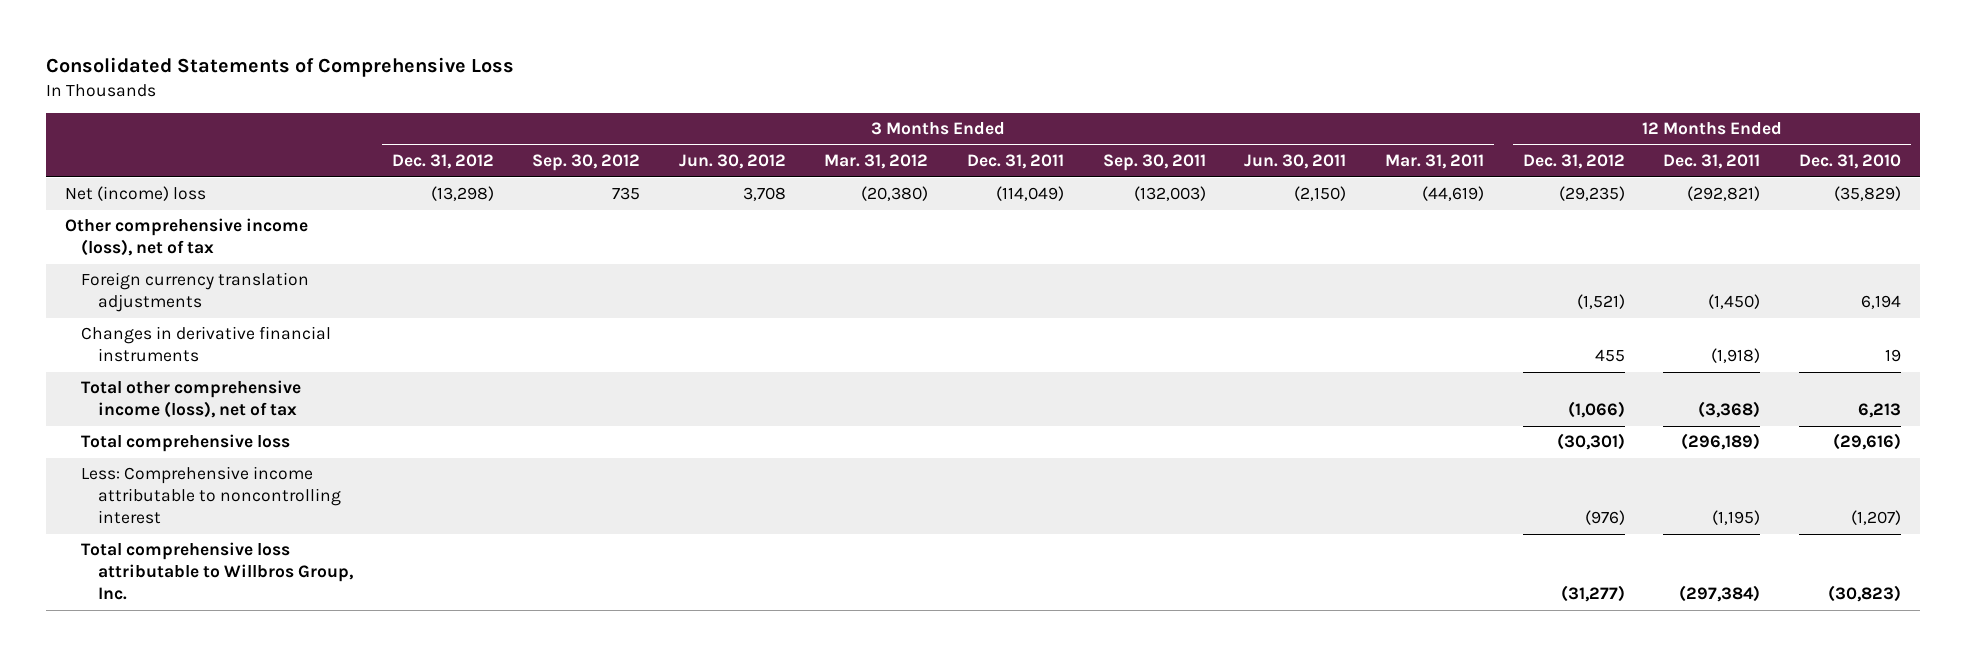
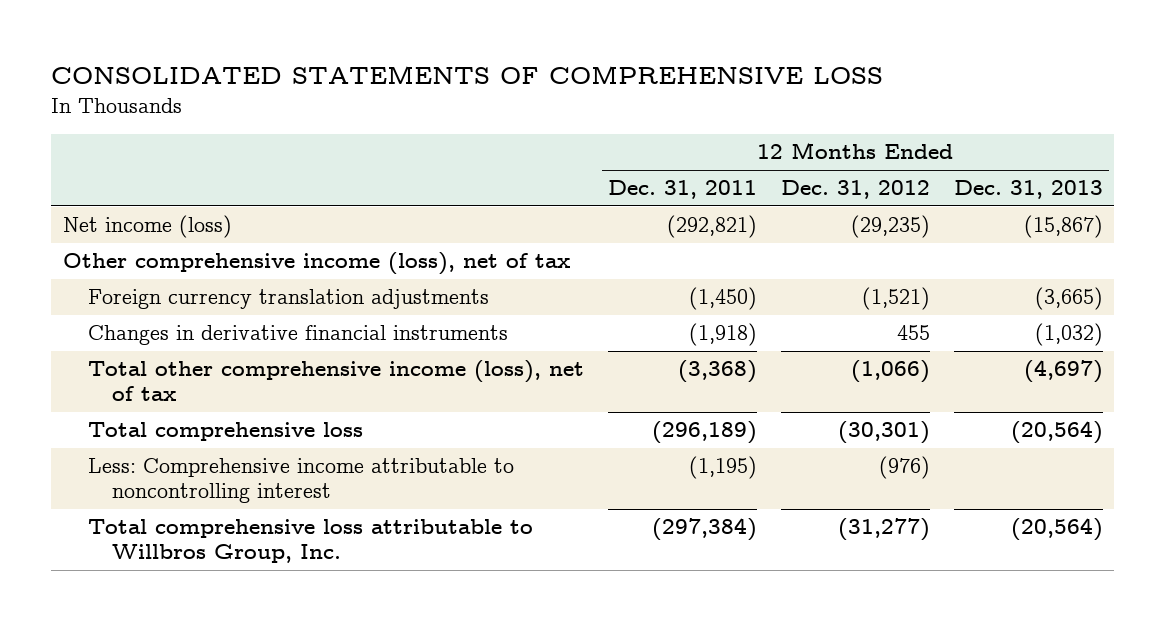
- Consolidated Statements of Comprehensive Loss
+ CONSOLIDATED STATEMENTS OF COMPREHENSIVE LOSS
- | 3 Months Ended Dec. 31, 2012 | 3 Months Ended Sep. 30, 2012 | 3 Months Ended Jun. 30, 2012 | 3 Months Ended Mar. 31, 2012 | 3 Months Ended Dec. 31, 2011 | 3 Months Ended Sep. 30, 2011 | 3 Months Ended Jun. 30, 2011 | 3 Months Ended Mar. 31, 2011 | 12 Months Ended Dec. 31, 2012 | 12 Months Ended Dec. 31, 2011 | 12 Months Ended Dec. 31, 2010
+ | 12 Months Ended Dec. 31, 2011 | 12 Months Ended Dec. 31, 2012 | 12 Months Ended Dec. 31, 2013
- Net (income) loss | (13,298) | 735 | 3,708 | (20,380) | (114,049) | (132,003) | (2,150) | (44,619) | (29,235) | (292,821) | (35,829)
+ Net income (loss) | (292,821) | (29,235) | (15,867)

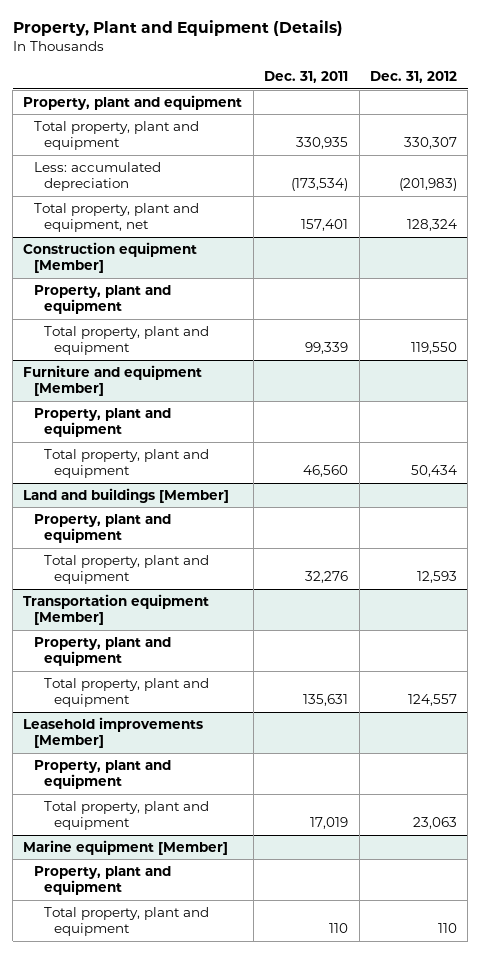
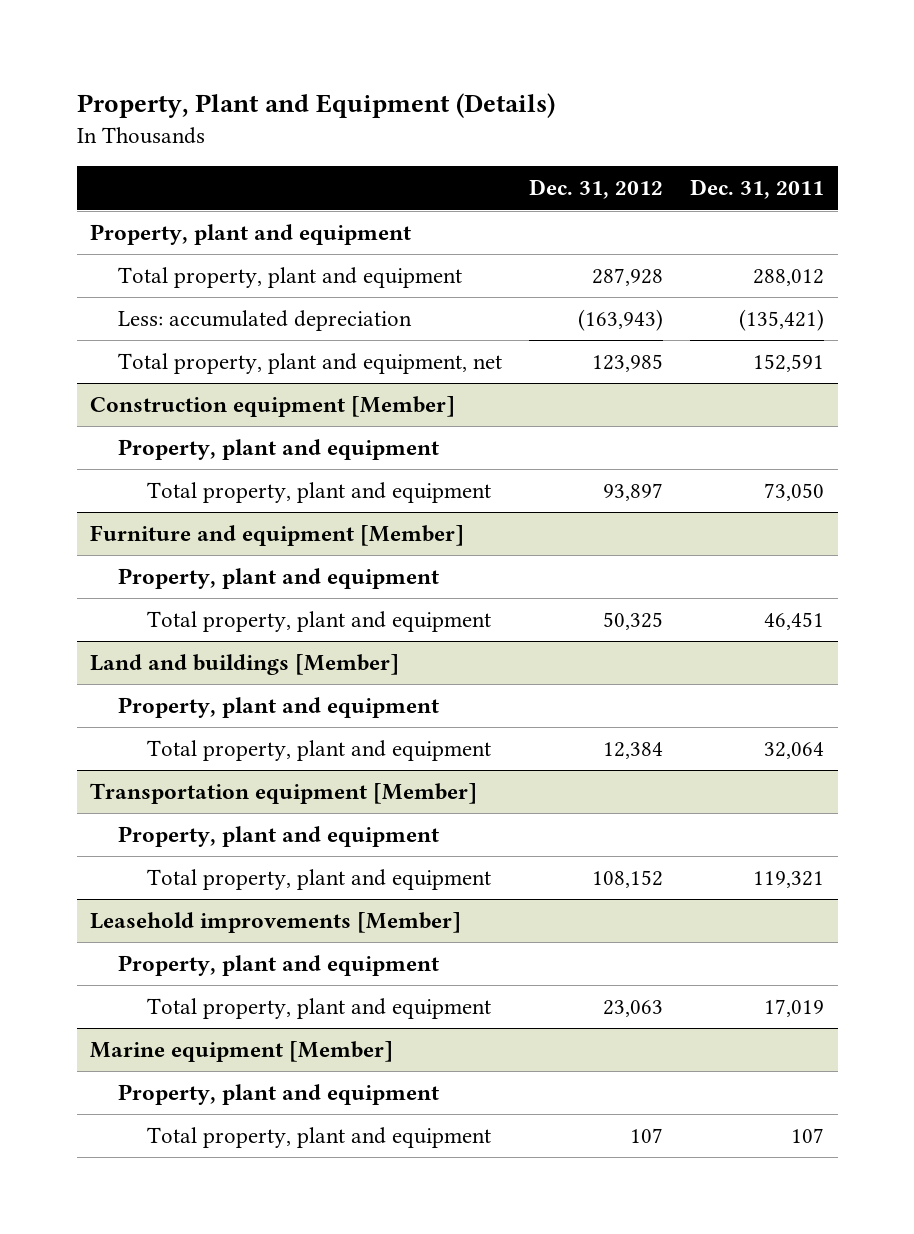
- | Dec. 31, 2011 | Dec. 31, 2012
+ | Dec. 31, 2012 | Dec. 31, 2011
- Total property, plant and equipment | 330,935 | 330,307
- Less: accumulated depreciation | (173,534) | (201,983)
- Total property, plant and equipment, net | 157,401 | 128,324
+ Total property, plant and equipment | 287,928 | 288,012
+ Less: accumulated depreciation | (163,943) | (135,421)
+ Total property, plant and equipment, net | 123,985 | 152,591
@ Construction equipment [Member]
- Total property, plant and equipment | 99,339 | 119,550
+ Total property, plant and equipment | 93,897 | 73,050
@ Furniture and equipment [Member]
- Total property, plant and equipment | 46,560 | 50,434
+ Total property, plant and equipment | 50,325 | 46,451
@ Land and buildings [Member]
- Total property, plant and equipment | 32,276 | 12,593
+ Total property, plant and equipment | 12,384 | 32,064
@ Transportation equipment [Member]
- Total property, plant and equipment | 135,631 | 124,557
+ Total property, plant and equipment | 108,152 | 119,321
@ Marine equipment [Member]
- Total property, plant and equipment | 110 | 110
+ Total property, plant and equipment | 107 | 107

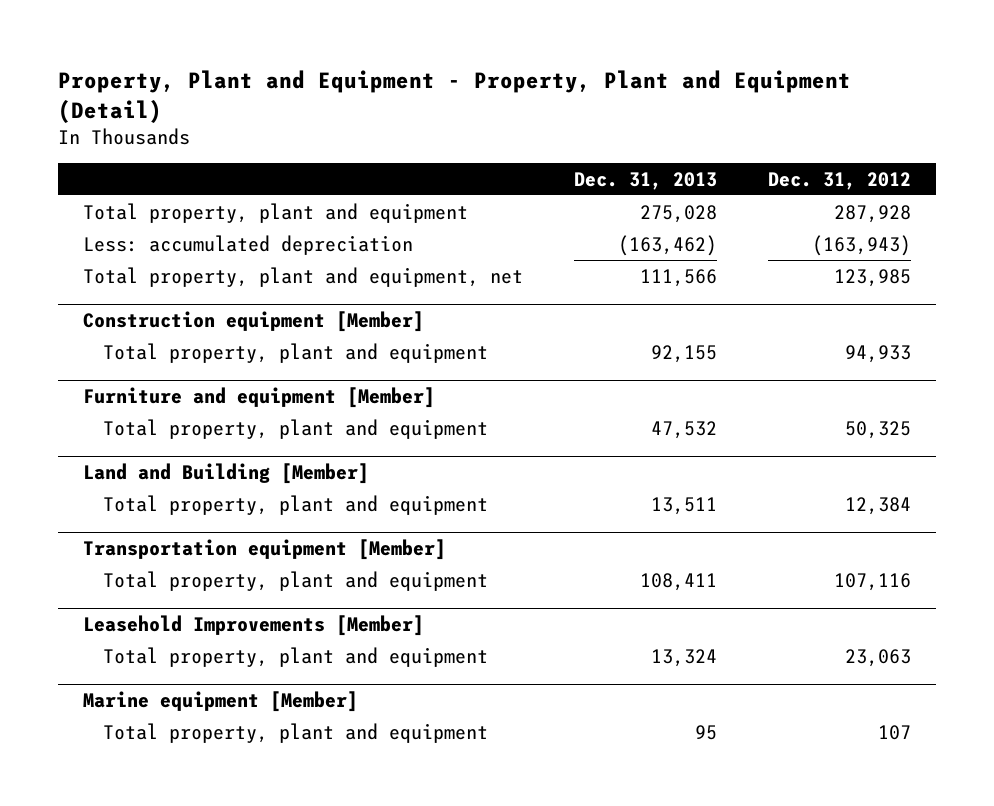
- Property, Plant and Equipment (Details)
+ Property, Plant and Equipment - Property, Plant and Equipment (Detail)
- | Dec. 31, 2012 | Dec. 31, 2011
+ | Dec. 31, 2013 | Dec. 31, 2012
- Property, plant and equipment
@ Construction equipment [Member]
- Property, plant and equipment
- Total property, plant and equipment | 93,897 | 73,050
+ Total property, plant and equipment | 92,155 | 94,933
@ Furniture and equipment [Member]
- Property, plant and equipment
- Land and buildings [Member]
- Property, plant and equipment
+ Land and Building [Member]
@ Transportation equipment [Member]
- Property, plant and equipment
- Total property, plant and equipment | 108,152 | 119,321
- Leasehold improvements [Member]
- Property, plant and equipment
@ Transportation equipment [Member]
+ Total property, plant and equipment | 108,411 | 107,116
+ Leasehold Improvements [Member]
@ Marine equipment [Member]
- Property, plant and equipment

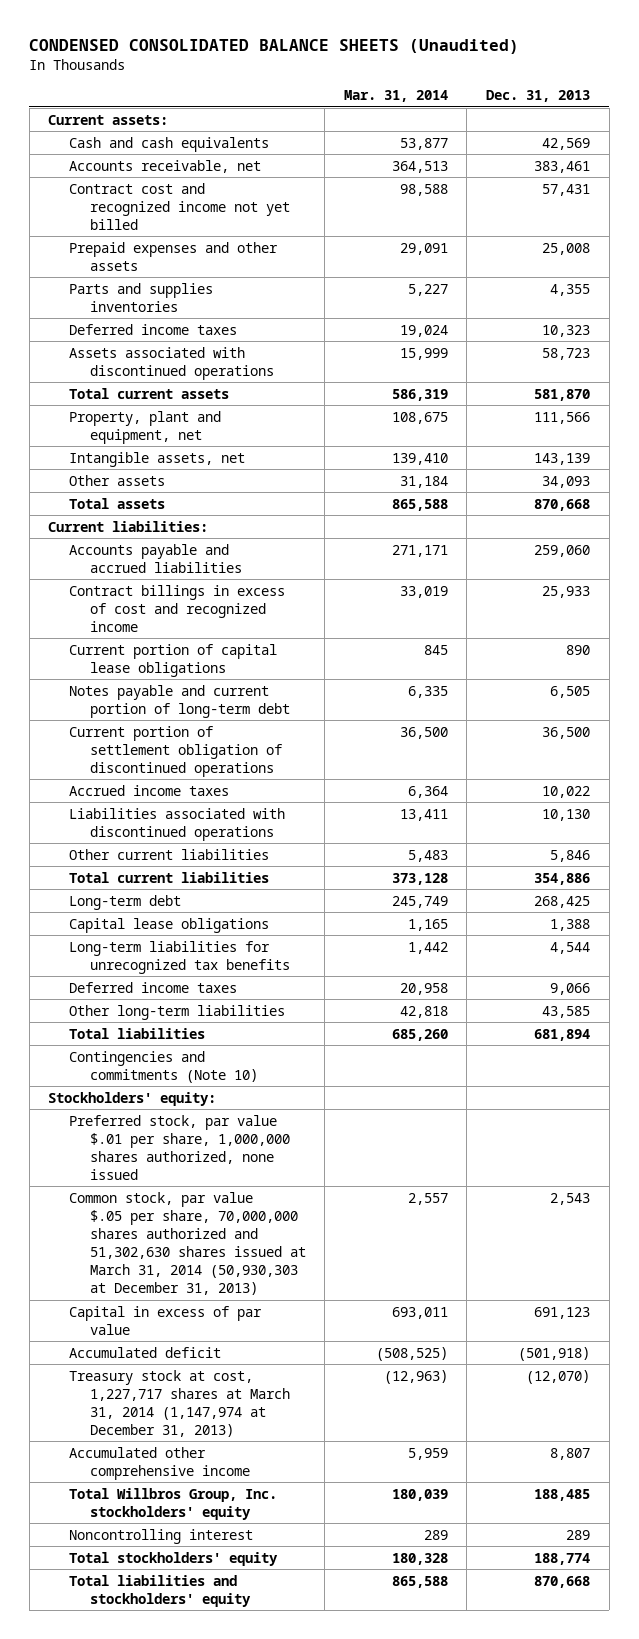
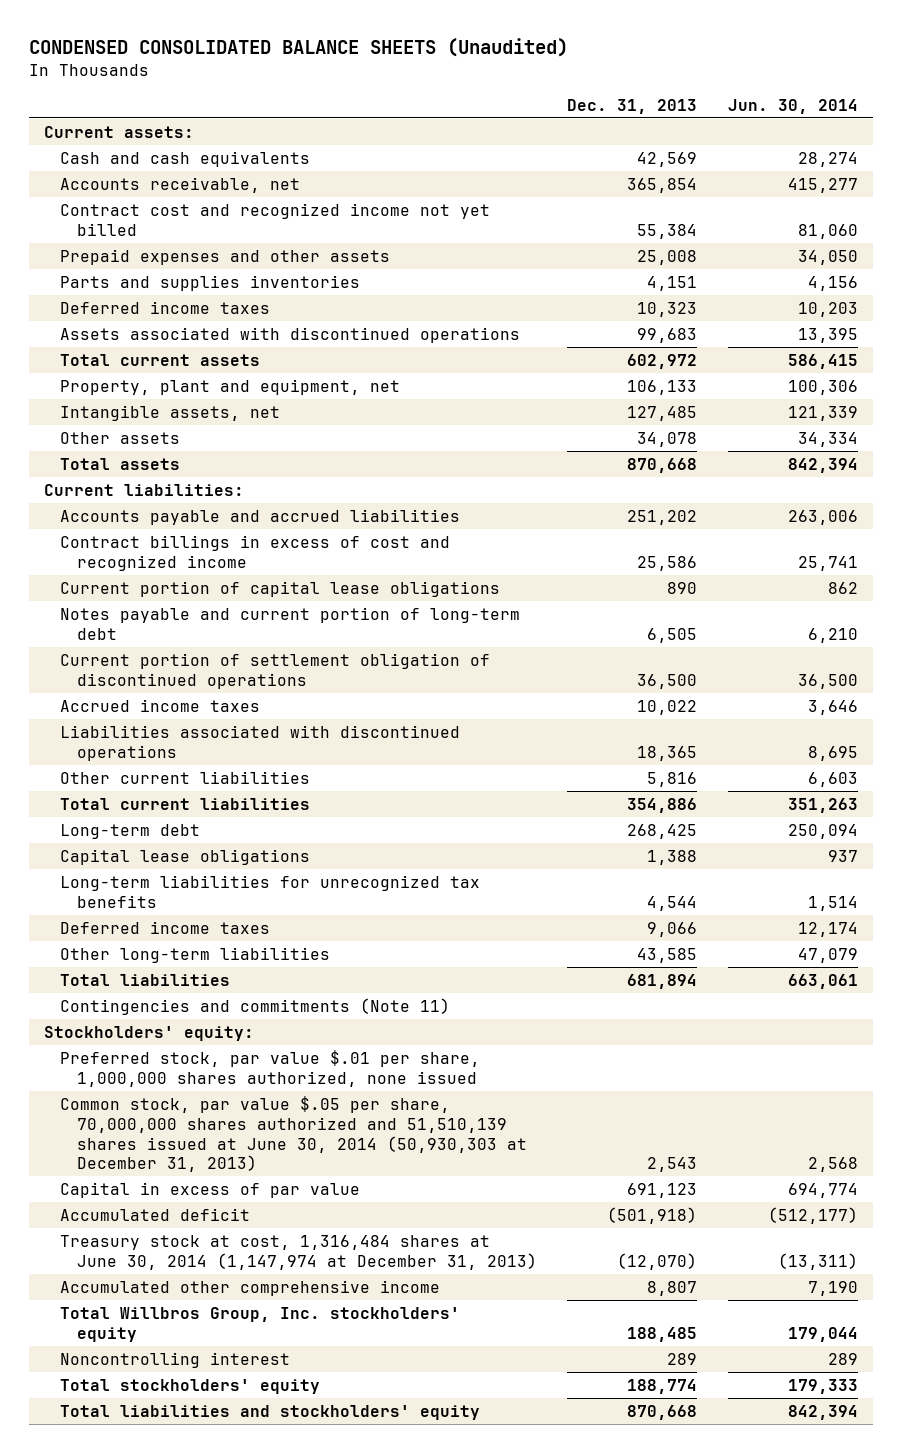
- | Mar. 31, 2014 | Dec. 31, 2013
+ | Dec. 31, 2013 | Jun. 30, 2014
- Accounts receivable, net | 364,513 | 383,461
- Contract cost and recognized income not yet billed | 98,588 | 57,431
+ Accounts receivable, net | 365,854 | 415,277
+ Contract cost and recognized income not yet billed | 55,384 | 81,060
- Parts and supplies inventories | 5,227 | 4,355
+ Parts and supplies inventories | 4,151 | 4,156
- Assets associated with discontinued operations | 15,999 | 58,723
- Total current assets | 586,319 | 581,870
- Property, plant and equipment, net | 108,675 | 111,566
- Intangible assets, net | 139,410 | 143,139
- Other assets | 31,184 | 34,093
+ Assets associated with discontinued operations | 99,683 | 13,395
+ Total current assets | 602,972 | 586,415
+ Property, plant and equipment, net | 106,133 | 100,306
+ Intangible assets, net | 127,485 | 121,339
+ Other assets | 34,078 | 34,334
- Accounts payable and accrued liabilities | 271,171 | 259,060
- Contract billings in excess of cost and recognized income | 33,019 | 25,933
+ Accounts payable and accrued liabilities | 251,202 | 263,006
+ Contract billings in excess of cost and recognized income | 25,586 | 25,741
- Liabilities associated with discontinued operations | 13,411 | 10,130
- Other current liabilities | 5,483 | 5,846
+ Liabilities associated with discontinued operations | 18,365 | 8,695
+ Other current liabilities | 5,816 | 6,603
- Contingencies and commitments (Note 10)
+ Contingencies and commitments (Note 11)
- Common stock, par value $.05 per share, 70,000,000 shares authorized and 51,302,630 shares issued at March 31, 2014 (50,930,303 at December 31, 2013) | 2,557 | 2,543
+ Common stock, par value $.05 per share, 70,000,000 shares authorized and 51,510,139 shares issued at June 30, 2014 (50,930,303 at December 31, 2013) | 2,543 | 2,568
- Treasury stock at cost, 1,227,717 shares at March 31, 2014 (1,147,974 at December 31, 2013) | (12,963) | (12,070)
+ Treasury stock at cost, 1,316,484 shares at June 30, 2014 (1,147,974 at December 31, 2013) | (12,070) | (13,311)

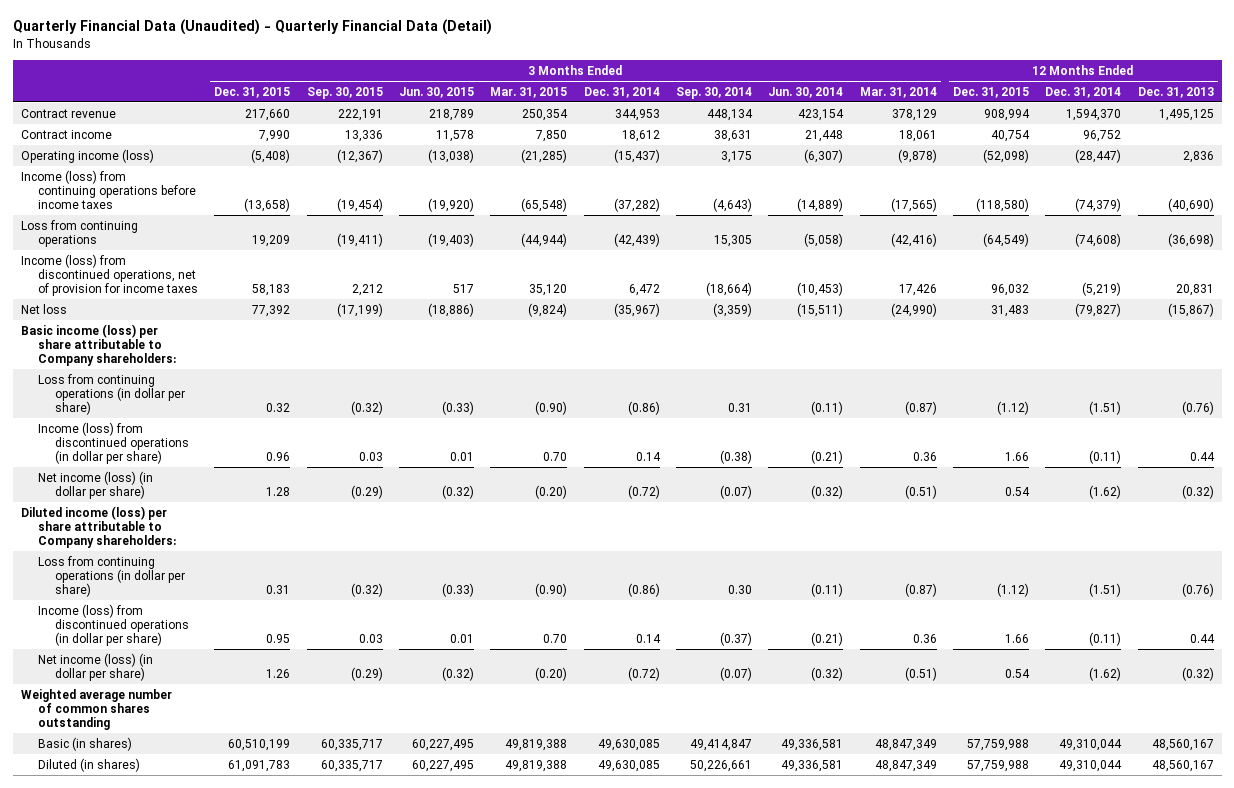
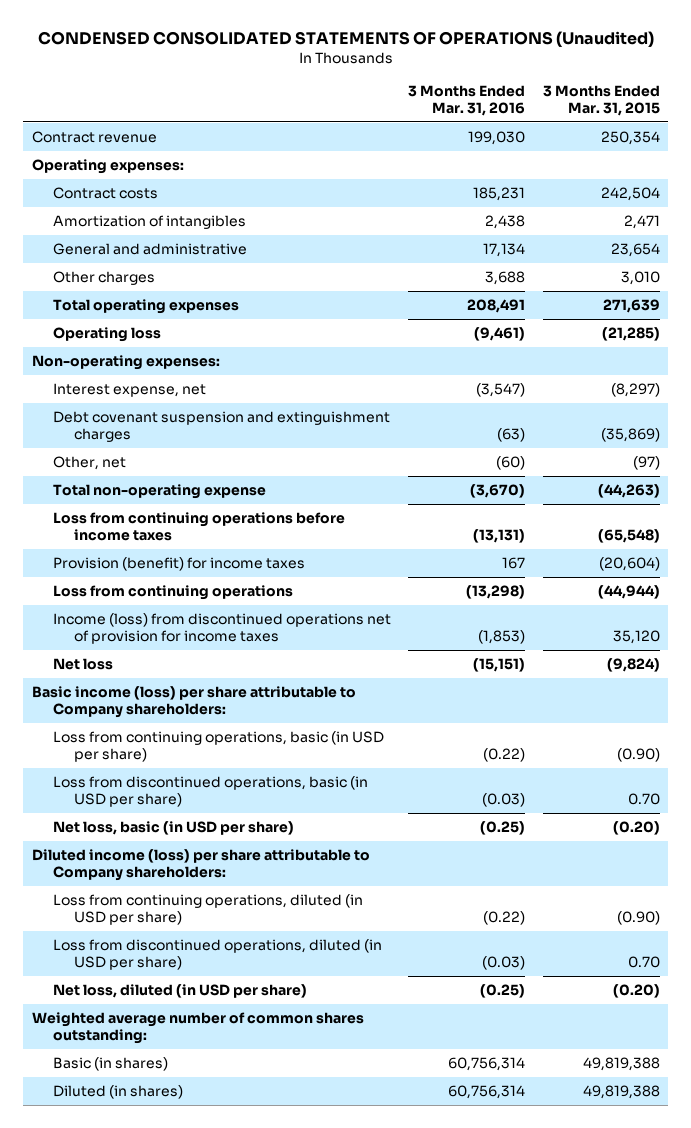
- Quarterly Financial Data (Unaudited) - Quarterly Financial Data (Detail)
+ CONDENSED CONSOLIDATED STATEMENTS OF OPERATIONS (Unaudited)
- | 3 Months Ended Dec. 31, 2015 | 3 Months Ended Sep. 30, 2015 | 3 Months Ended Jun. 30, 2015 | 3 Months Ended Mar. 31, 2015 | 3 Months Ended Dec. 31, 2014 | 3 Months Ended Sep. 30, 2014 | 3 Months Ended Jun. 30, 2014 | 3 Months Ended Mar. 31, 2014 | 12 Months Ended Dec. 31, 2015 | 12 Months Ended Dec. 31, 2014 | 12 Months Ended Dec. 31, 2013
+ | 3 Months Ended Mar. 31, 2016 | 3 Months Ended Mar. 31, 2015
- Contract income | 7,990 | 13,336 | 11,578 | 7,850 | 18,612 | 38,631 | 21,448 | 18,061 | 40,754 | 96,752 |
- Operating income (loss) | (5,408) | (12,367) | (13,038) | (21,285) | (15,437) | 3,175 | (6,307) | (9,878) | (52,098) | (28,447) | 2,836
- Income (loss) from continuing operations before income taxes | (13,658) | (19,454) | (19,920) | (65,548) | (37,282) | (4,643) | (14,889) | (17,565) | (118,580) | (74,379) | (40,690)
+ Operating expenses:
+ Contract costs | 185,231 | 242,504
+ Amortization of intangibles | 2,438 | 2,471
+ General and administrative | 17,134 | 23,654
+ Other charges | 3,688 | 3,010
+ Total operating expenses | 208,491 | 271,639
+ Operating loss | (9,461) | (21,285)
+ Non-operating expenses:
+ Interest expense, net | (3,547) | (8,297)
+ Debt covenant suspension and extinguishment charges | (63) | (35,869)
+ Other, net | (60) | (97)
+ Total non-operating expense | (3,670) | (44,263)
+ Loss from continuing operations before income taxes | (13,131) | (65,548)
+ Provision (benefit) for income taxes | 167 | (20,604)
- Income (loss) from discontinued operations, net of provision for income taxes | 58,183 | 2,212 | 517 | 35,120 | 6,472 | (18,664) | (10,453) | 17,426 | 96,032 | (5,219) | 20,831
+ Income (loss) from discontinued operations net of provision for income taxes | (1,853) | 35,120
- Loss from continuing operations (in dollar per share) | 0.32 | (0.32) | (0.33) | (0.90) | (0.86) | 0.31 | (0.11) | (0.87) | (1.12) | (1.51) | (0.76)
- Income (loss) from discontinued operations (in dollar per share) | 0.96 | 0.03 | 0.01 | 0.70 | 0.14 | (0.38) | (0.21) | 0.36 | 1.66 | (0.11) | 0.44
- Net income (loss) (in dollar per share) | 1.28 | (0.29) | (0.32) | (0.20) | (0.72) | (0.07) | (0.32) | (0.51) | 0.54 | (1.62) | (0.32)
+ Loss from continuing operations, basic (in USD per share) | (0.22) | (0.90)
+ Loss from discontinued operations, basic (in USD per share) | (0.03) | 0.70
+ Net loss, basic (in USD per share) | (0.25) | (0.20)
- Loss from continuing operations (in dollar per share) | 0.31 | (0.32) | (0.33) | (0.90) | (0.86) | 0.30 | (0.11) | (0.87) | (1.12) | (1.51) | (0.76)
- Income (loss) from discontinued operations (in dollar per share) | 0.95 | 0.03 | 0.01 | 0.70 | 0.14 | (0.37) | (0.21) | 0.36 | 1.66 | (0.11) | 0.44
- Net income (loss) (in dollar per share) | 1.26 | (0.29) | (0.32) | (0.20) | (0.72) | (0.07) | (0.32) | (0.51) | 0.54 | (1.62) | (0.32)
- Weighted average number of common shares outstanding
+ Loss from continuing operations, diluted (in USD per share) | (0.22) | (0.90)
+ Loss from discontinued operations, diluted (in USD per share) | (0.03) | 0.70
+ Net loss, diluted (in USD per share) | (0.25) | (0.20)
+ Weighted average number of common shares outstanding:

